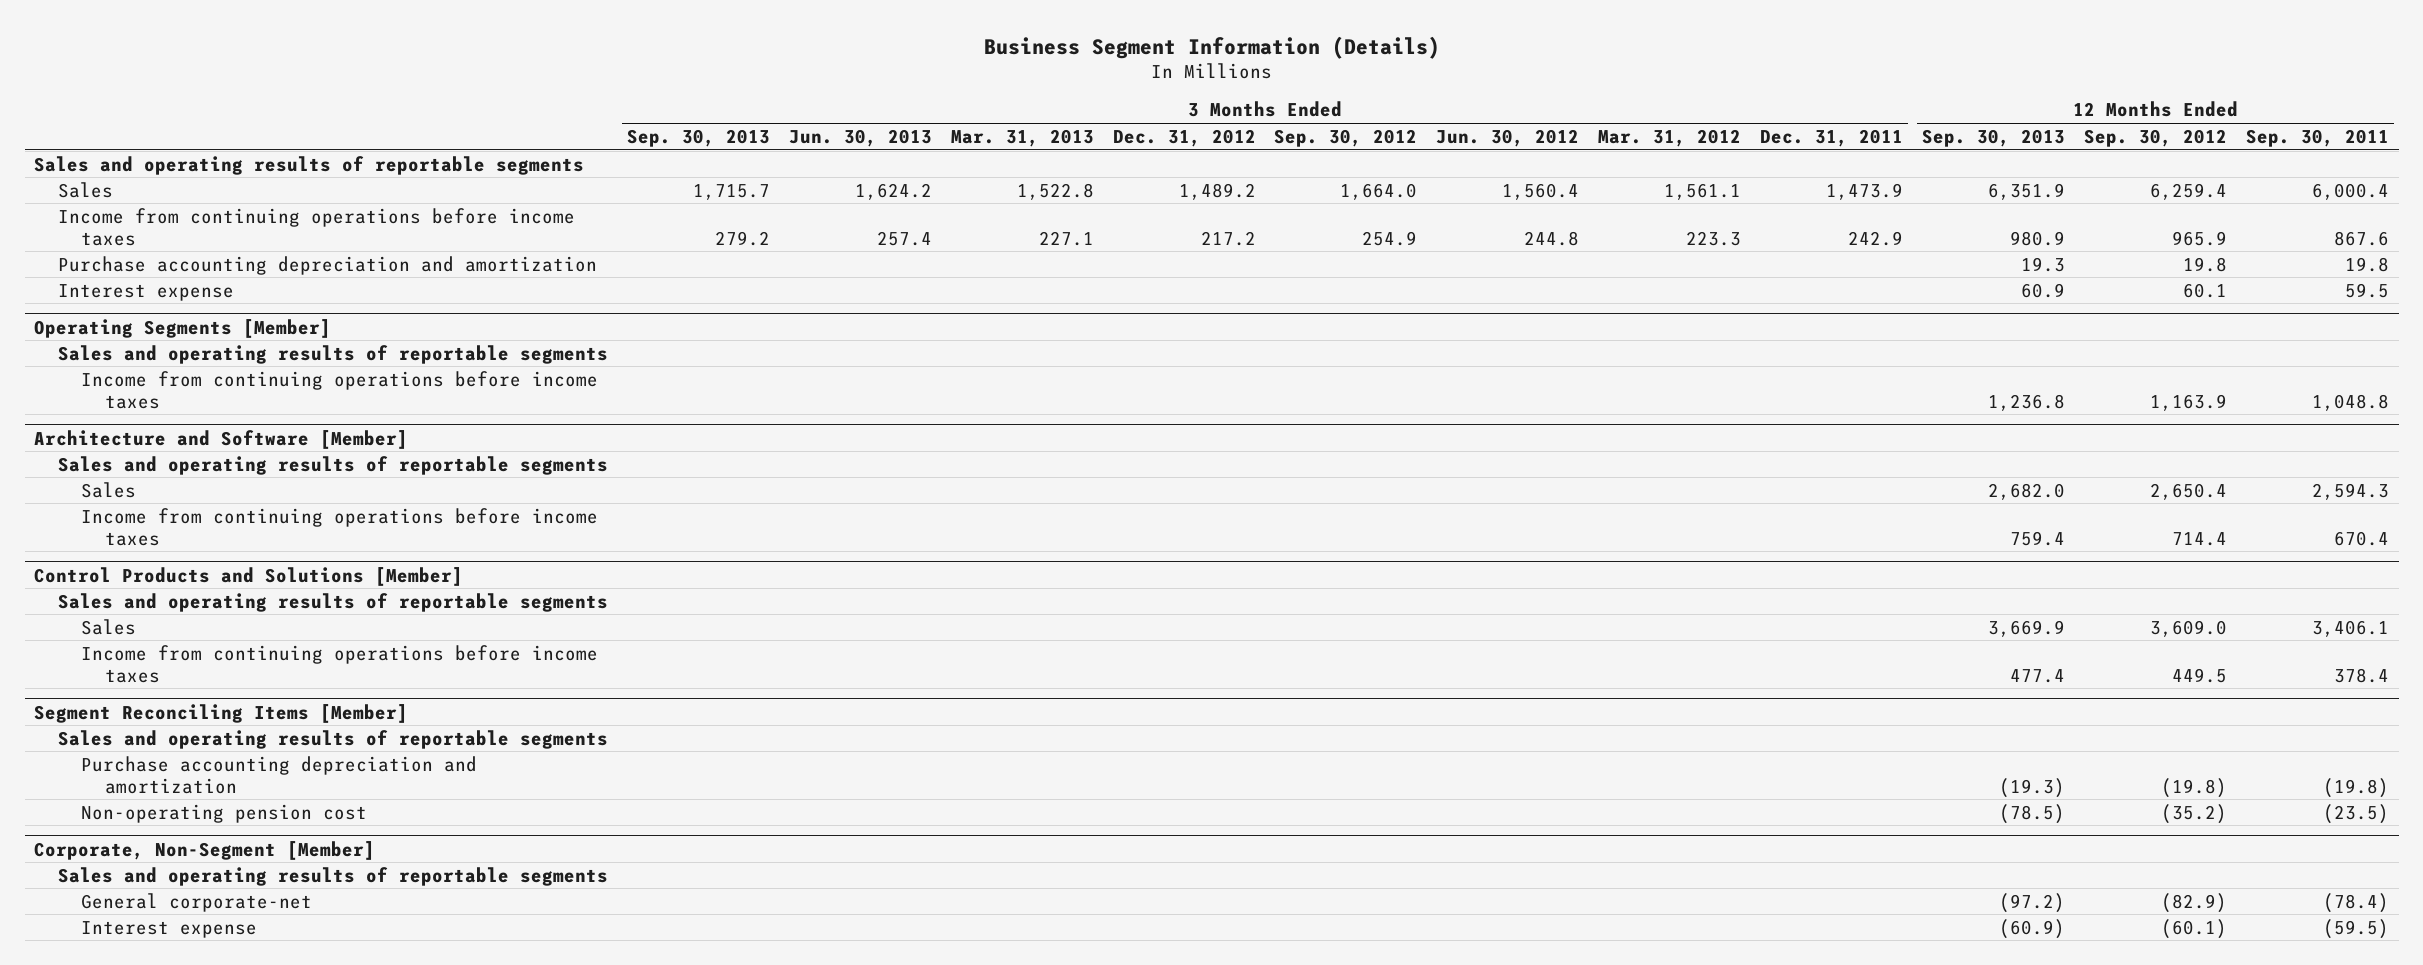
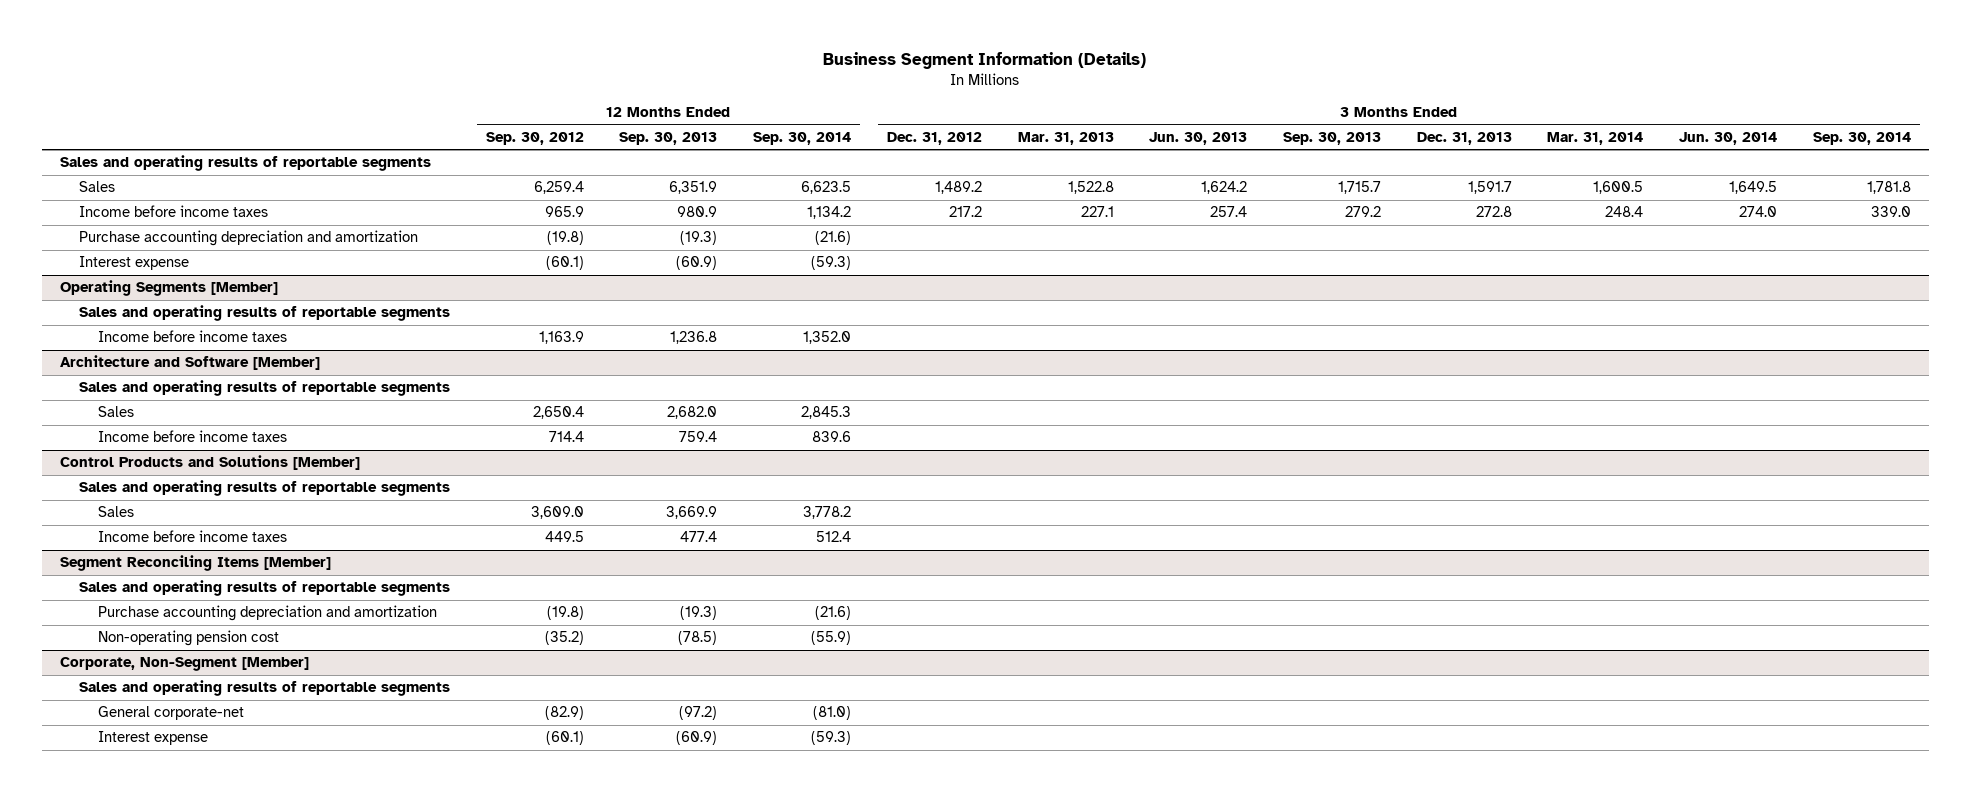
- | 3 Months Ended Sep. 30, 2013 | 3 Months Ended Jun. 30, 2013 | 3 Months Ended Mar. 31, 2013 | 3 Months Ended Dec. 31, 2012 | 3 Months Ended Sep. 30, 2012 | 3 Months Ended Jun. 30, 2012 | 3 Months Ended Mar. 31, 2012 | 3 Months Ended Dec. 31, 2011 | 12 Months Ended Sep. 30, 2013 | 12 Months Ended Sep. 30, 2012 | 12 Months Ended Sep. 30, 2011
+ | 12 Months Ended Sep. 30, 2012 | 12 Months Ended Sep. 30, 2013 | 12 Months Ended Sep. 30, 2014 | 3 Months Ended Dec. 31, 2012 | 3 Months Ended Mar. 31, 2013 | 3 Months Ended Jun. 30, 2013 | 3 Months Ended Sep. 30, 2013 | 3 Months Ended Dec. 31, 2013 | 3 Months Ended Mar. 31, 2014 | 3 Months Ended Jun. 30, 2014 | 3 Months Ended Sep. 30, 2014
- Income from continuing operations before income taxes | 279.2 | 257.4 | 227.1 | 217.2 | 254.9 | 244.8 | 223.3 | 242.9 | 980.9 | 965.9 | 867.6
- Purchase accounting depreciation and amortization | | | | | | | | | 19.3 | 19.8 | 19.8
- Interest expense | | | | | | | | | 60.9 | 60.1 | 59.5
+ Income before income taxes | 965.9 | 980.9 | 1,134.2 | 217.2 | 227.1 | 257.4 | 279.2 | 272.8 | 248.4 | 274.0 | 339.0
+ Purchase accounting depreciation and amortization | (19.8) | (19.3) | (21.6) | | | | | | | |
+ Interest expense | (60.1) | (60.9) | (59.3) | | | | | | | |
@ Operating Segments [Member]
- Income from continuing operations before income taxes | | | | | | | | | 1,236.8 | 1,163.9 | 1,048.8
+ Income before income taxes | 1,163.9 | 1,236.8 | 1,352.0 | | | | | | | |
@ Architecture and Software [Member]
- Income from continuing operations before income taxes | | | | | | | | | 759.4 | 714.4 | 670.4
+ Income before income taxes | 714.4 | 759.4 | 839.6 | | | | | | | |
@ Control Products and Solutions [Member]
- Income from continuing operations before income taxes | | | | | | | | | 477.4 | 449.5 | 378.4
+ Income before income taxes | 449.5 | 477.4 | 512.4 | | | | | | | |

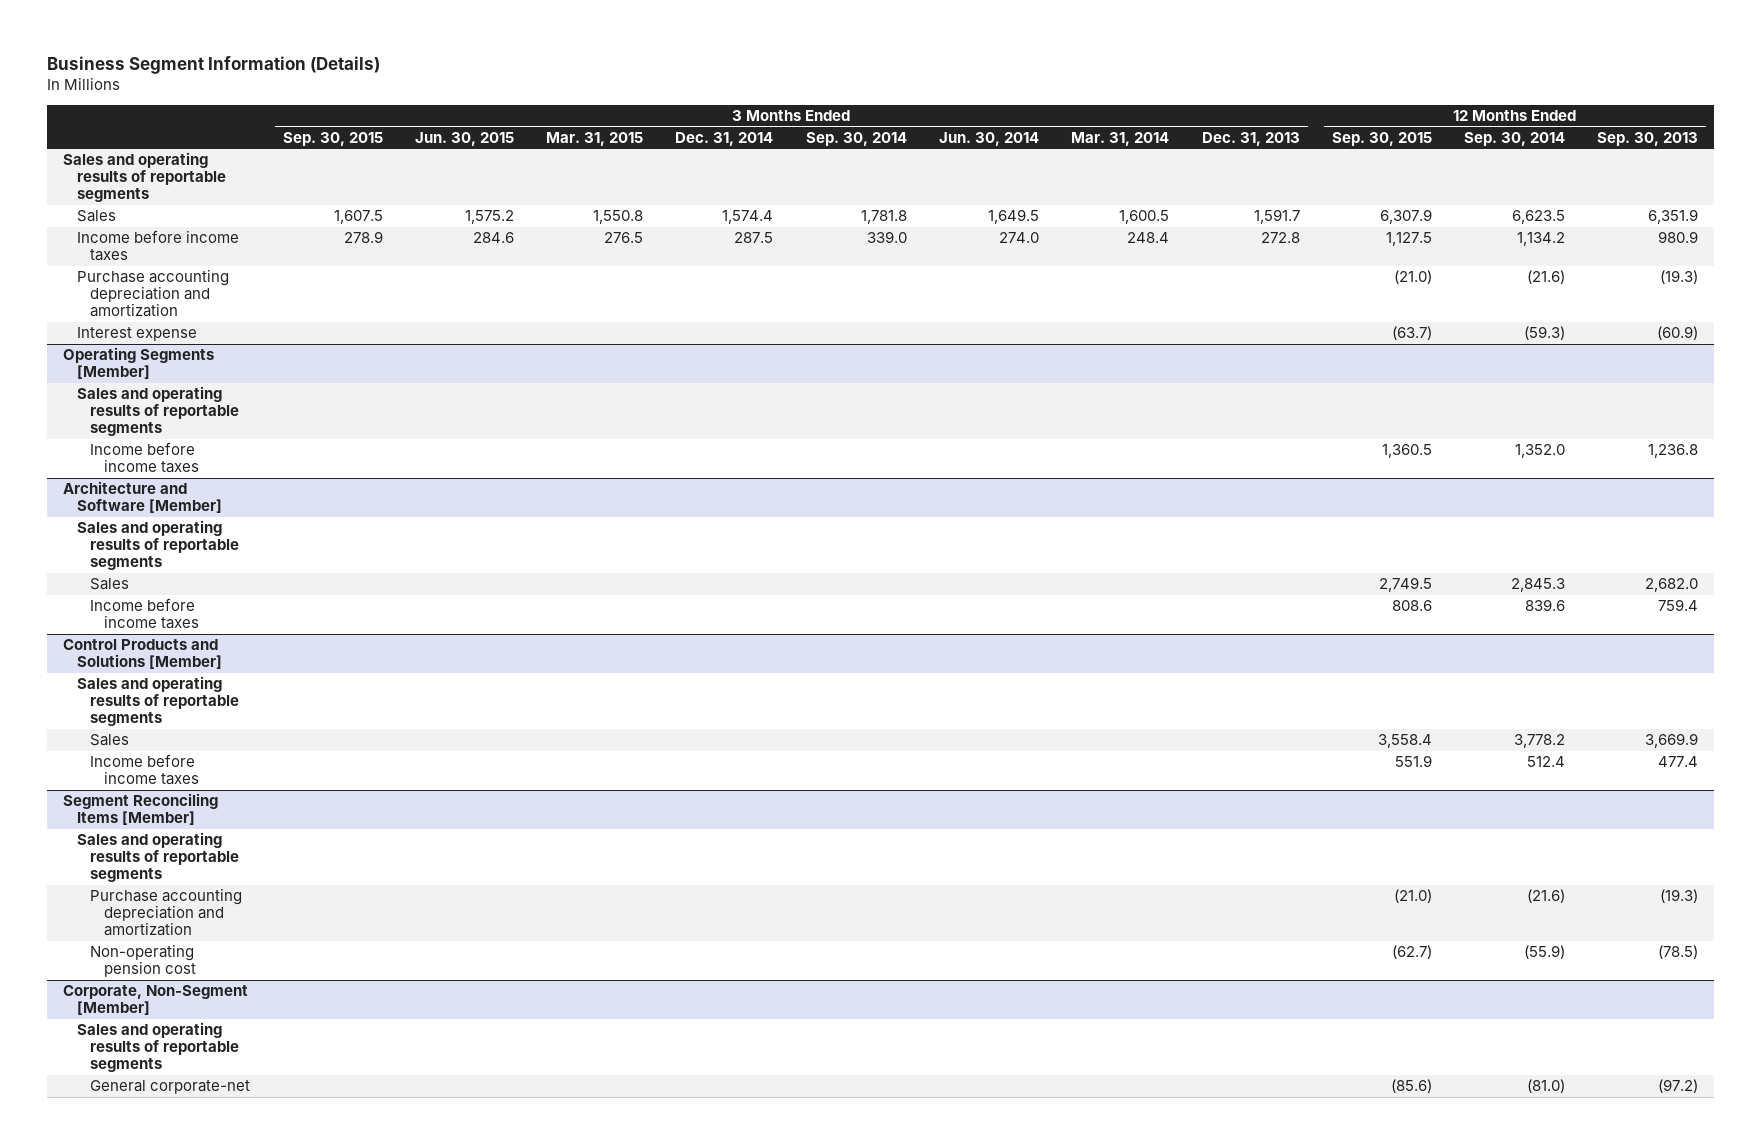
- | 12 Months Ended Sep. 30, 2012 | 12 Months Ended Sep. 30, 2013 | 12 Months Ended Sep. 30, 2014 | 3 Months Ended Dec. 31, 2012 | 3 Months Ended Mar. 31, 2013 | 3 Months Ended Jun. 30, 2013 | 3 Months Ended Sep. 30, 2013 | 3 Months Ended Dec. 31, 2013 | 3 Months Ended Mar. 31, 2014 | 3 Months Ended Jun. 30, 2014 | 3 Months Ended Sep. 30, 2014
+ | 3 Months Ended Sep. 30, 2015 | 3 Months Ended Jun. 30, 2015 | 3 Months Ended Mar. 31, 2015 | 3 Months Ended Dec. 31, 2014 | 3 Months Ended Sep. 30, 2014 | 3 Months Ended Jun. 30, 2014 | 3 Months Ended Mar. 31, 2014 | 3 Months Ended Dec. 31, 2013 | 12 Months Ended Sep. 30, 2015 | 12 Months Ended Sep. 30, 2014 | 12 Months Ended Sep. 30, 2013
@ Corporate, Non-Segment [Member]
- Interest expense | (60.1) | (60.9) | (59.3) | | | | | | | |

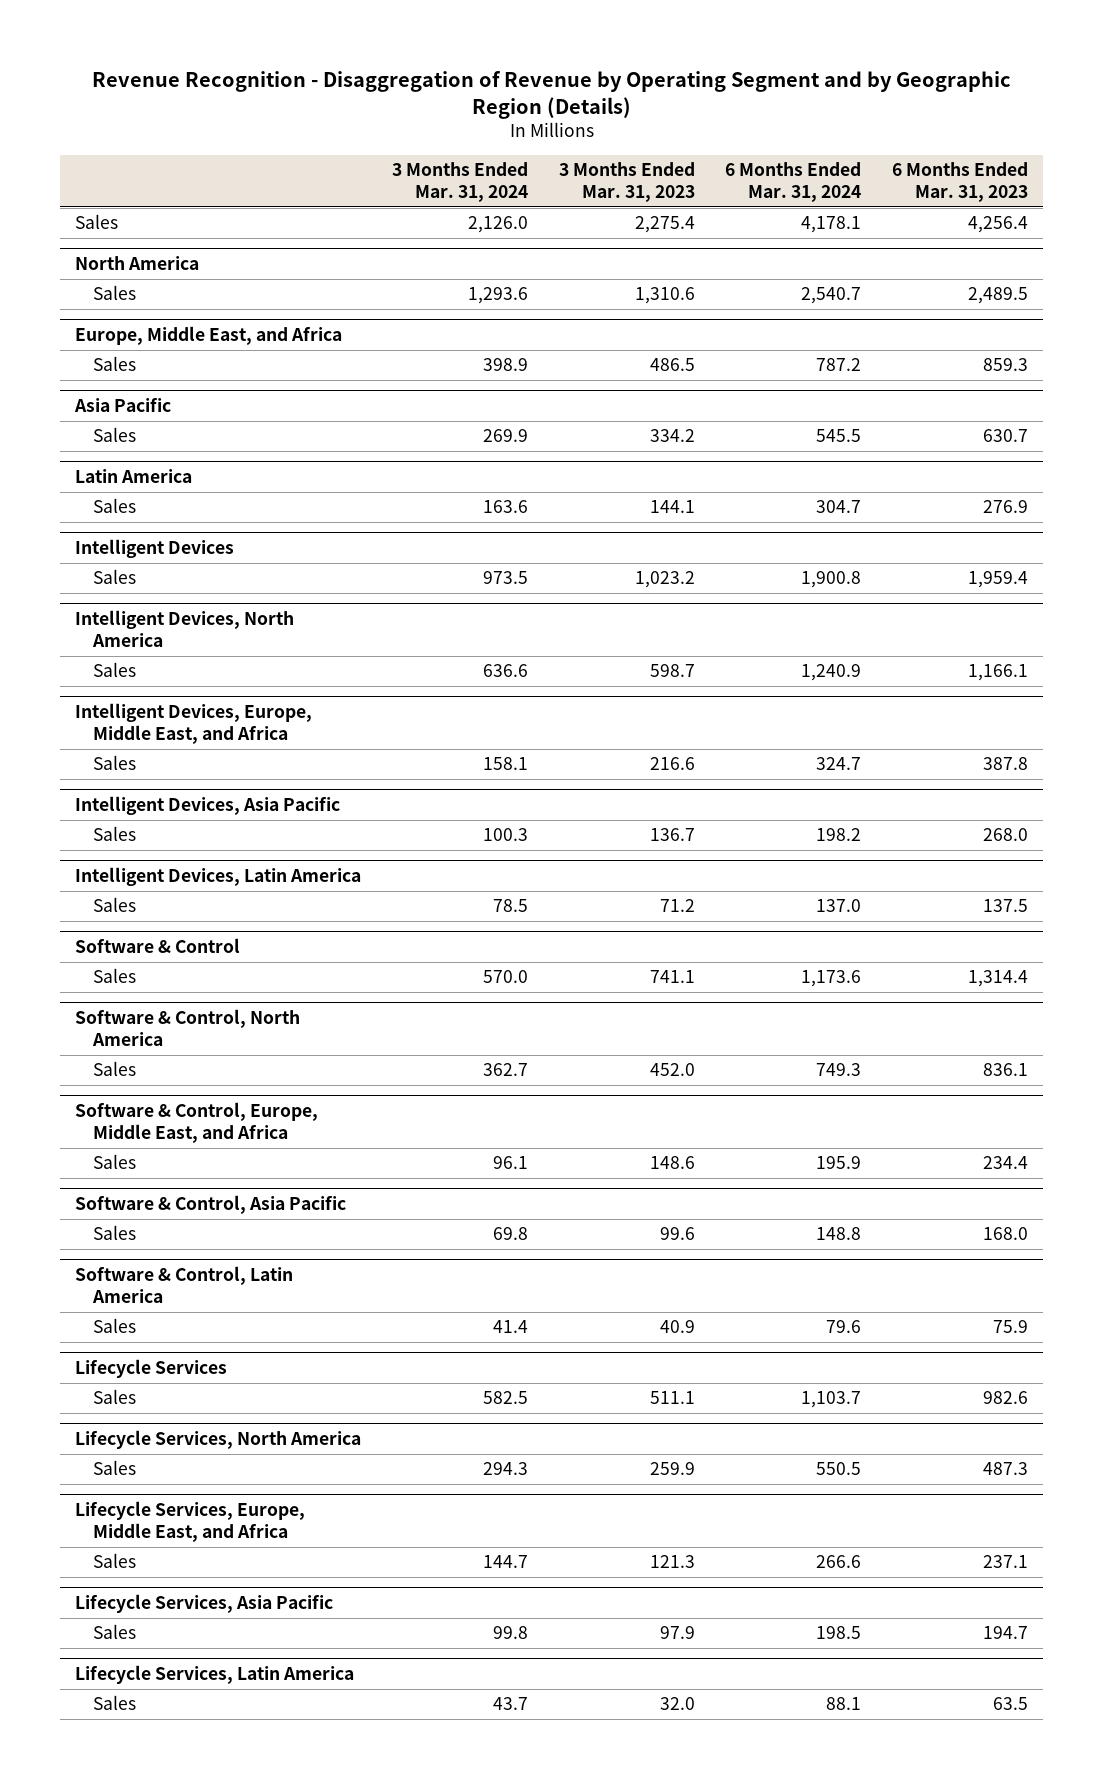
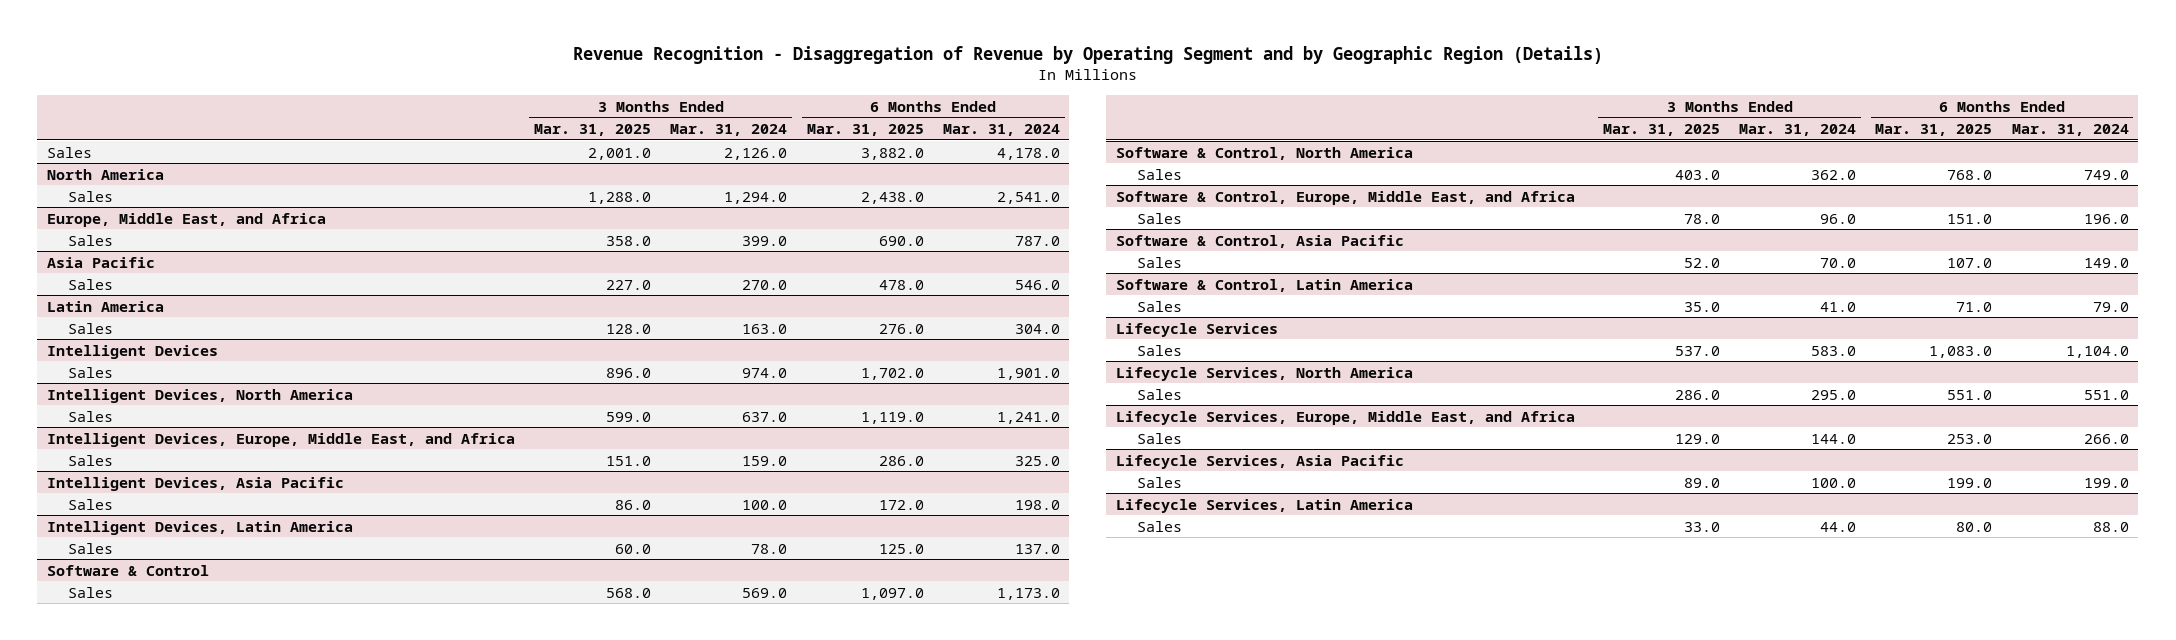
- | 3 Months Ended Mar. 31, 2024 | 3 Months Ended Mar. 31, 2023 | 6 Months Ended Mar. 31, 2024 | 6 Months Ended Mar. 31, 2023
+ | 3 Months Ended Mar. 31, 2025 | 3 Months Ended Mar. 31, 2024 | 6 Months Ended Mar. 31, 2025 | 6 Months Ended Mar. 31, 2024
- Sales | 2,126.0 | 2,275.4 | 4,178.1 | 4,256.4
+ Sales | 2,001.0 | 2,126.0 | 3,882.0 | 4,178.0
@ North America
- Sales | 1,293.6 | 1,310.6 | 2,540.7 | 2,489.5
+ Sales | 1,288.0 | 1,294.0 | 2,438.0 | 2,541.0
@ Europe, Middle East, and Africa
- Sales | 398.9 | 486.5 | 787.2 | 859.3
+ Sales | 358.0 | 399.0 | 690.0 | 787.0
@ Asia Pacific
- Sales | 269.9 | 334.2 | 545.5 | 630.7
+ Sales | 227.0 | 270.0 | 478.0 | 546.0
@ Latin America
- Sales | 163.6 | 144.1 | 304.7 | 276.9
+ Sales | 128.0 | 163.0 | 276.0 | 304.0
@ Intelligent Devices
- Sales | 973.5 | 1,023.2 | 1,900.8 | 1,959.4
+ Sales | 896.0 | 974.0 | 1,702.0 | 1,901.0
@ Intelligent Devices, North America
- Sales | 636.6 | 598.7 | 1,240.9 | 1,166.1
+ Sales | 599.0 | 637.0 | 1,119.0 | 1,241.0
@ Intelligent Devices, Europe, Middle East, and Africa
- Sales | 158.1 | 216.6 | 324.7 | 387.8
+ Sales | 151.0 | 159.0 | 286.0 | 325.0
@ Intelligent Devices, Asia Pacific
- Sales | 100.3 | 136.7 | 198.2 | 268.0
+ Sales | 86.0 | 100.0 | 172.0 | 198.0
@ Intelligent Devices, Latin America
- Sales | 78.5 | 71.2 | 137.0 | 137.5
+ Sales | 60.0 | 78.0 | 125.0 | 137.0
@ Software & Control
- Sales | 570.0 | 741.1 | 1,173.6 | 1,314.4
+ Sales | 568.0 | 569.0 | 1,097.0 | 1,173.0
@ Software & Control, North America
- Sales | 362.7 | 452.0 | 749.3 | 836.1
+ Sales | 403.0 | 362.0 | 768.0 | 749.0
@ Software & Control, Europe, Middle East, and Africa
- Sales | 96.1 | 148.6 | 195.9 | 234.4
+ Sales | 78.0 | 96.0 | 151.0 | 196.0
@ Software & Control, Asia Pacific
- Sales | 69.8 | 99.6 | 148.8 | 168.0
+ Sales | 52.0 | 70.0 | 107.0 | 149.0
@ Software & Control, Latin America
- Sales | 41.4 | 40.9 | 79.6 | 75.9
+ Sales | 35.0 | 41.0 | 71.0 | 79.0
@ Lifecycle Services
- Sales | 582.5 | 511.1 | 1,103.7 | 982.6
+ Sales | 537.0 | 583.0 | 1,083.0 | 1,104.0
@ Lifecycle Services, North America
- Sales | 294.3 | 259.9 | 550.5 | 487.3
+ Sales | 286.0 | 295.0 | 551.0 | 551.0
@ Lifecycle Services, Europe, Middle East, and Africa
- Sales | 144.7 | 121.3 | 266.6 | 237.1
+ Sales | 129.0 | 144.0 | 253.0 | 266.0
@ Lifecycle Services, Asia Pacific
- Sales | 99.8 | 97.9 | 198.5 | 194.7
+ Sales | 89.0 | 100.0 | 199.0 | 199.0
@ Lifecycle Services, Latin America
- Sales | 43.7 | 32.0 | 88.1 | 63.5
+ Sales | 33.0 | 44.0 | 80.0 | 88.0

